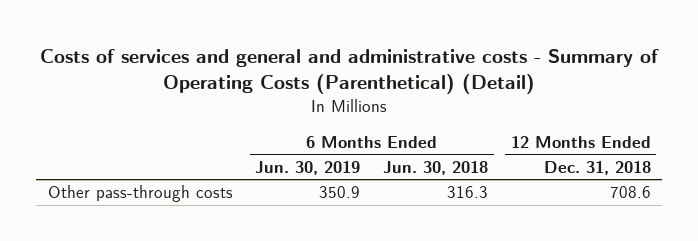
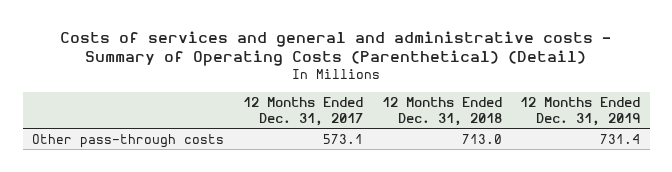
- | 6 Months Ended Jun. 30, 2019 | 6 Months Ended Jun. 30, 2018 | 12 Months Ended Dec. 31, 2018
+ | 12 Months Ended Dec. 31, 2017 | 12 Months Ended Dec. 31, 2018 | 12 Months Ended Dec. 31, 2019
- Other pass-through costs | 350.9 | 316.3 | 708.6
+ Other pass-through costs | 573.1 | 713.0 | 731.4

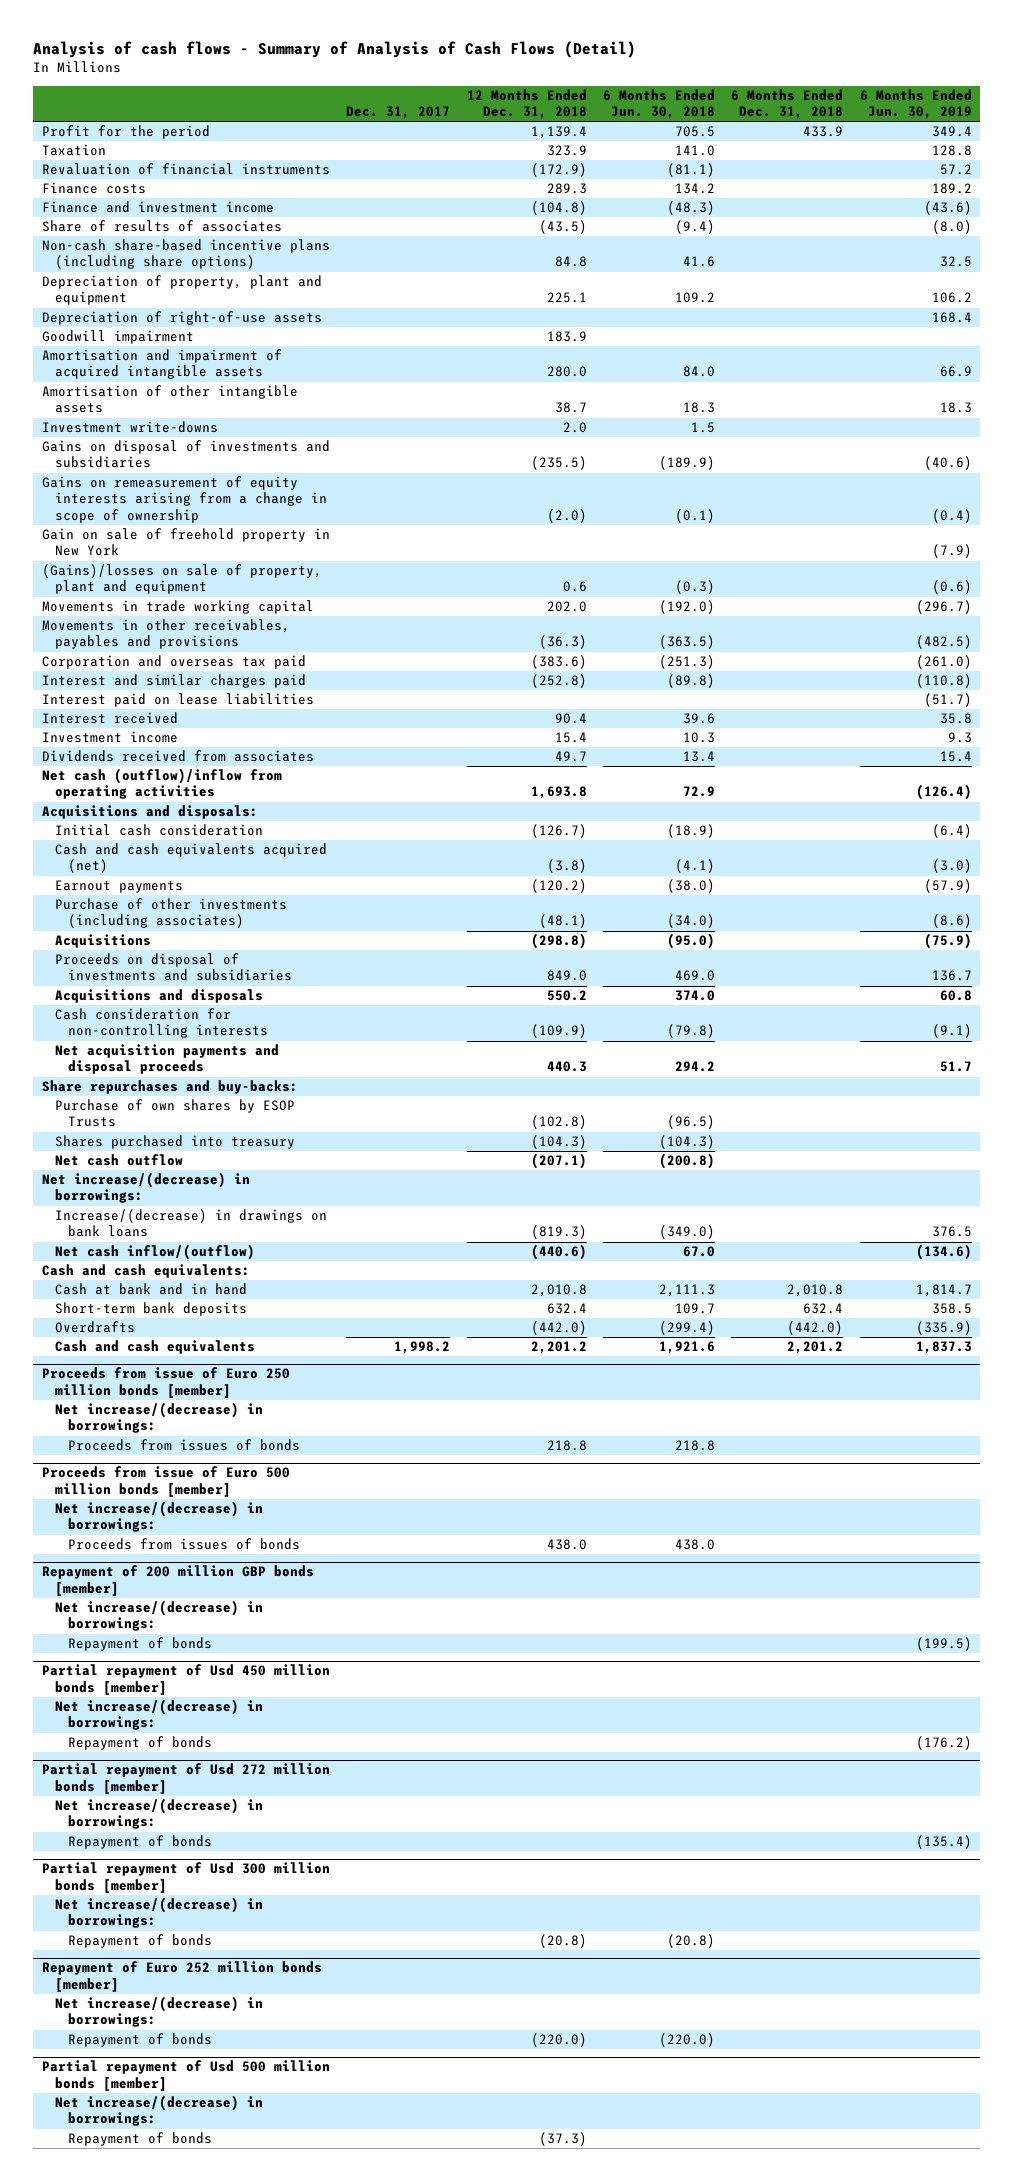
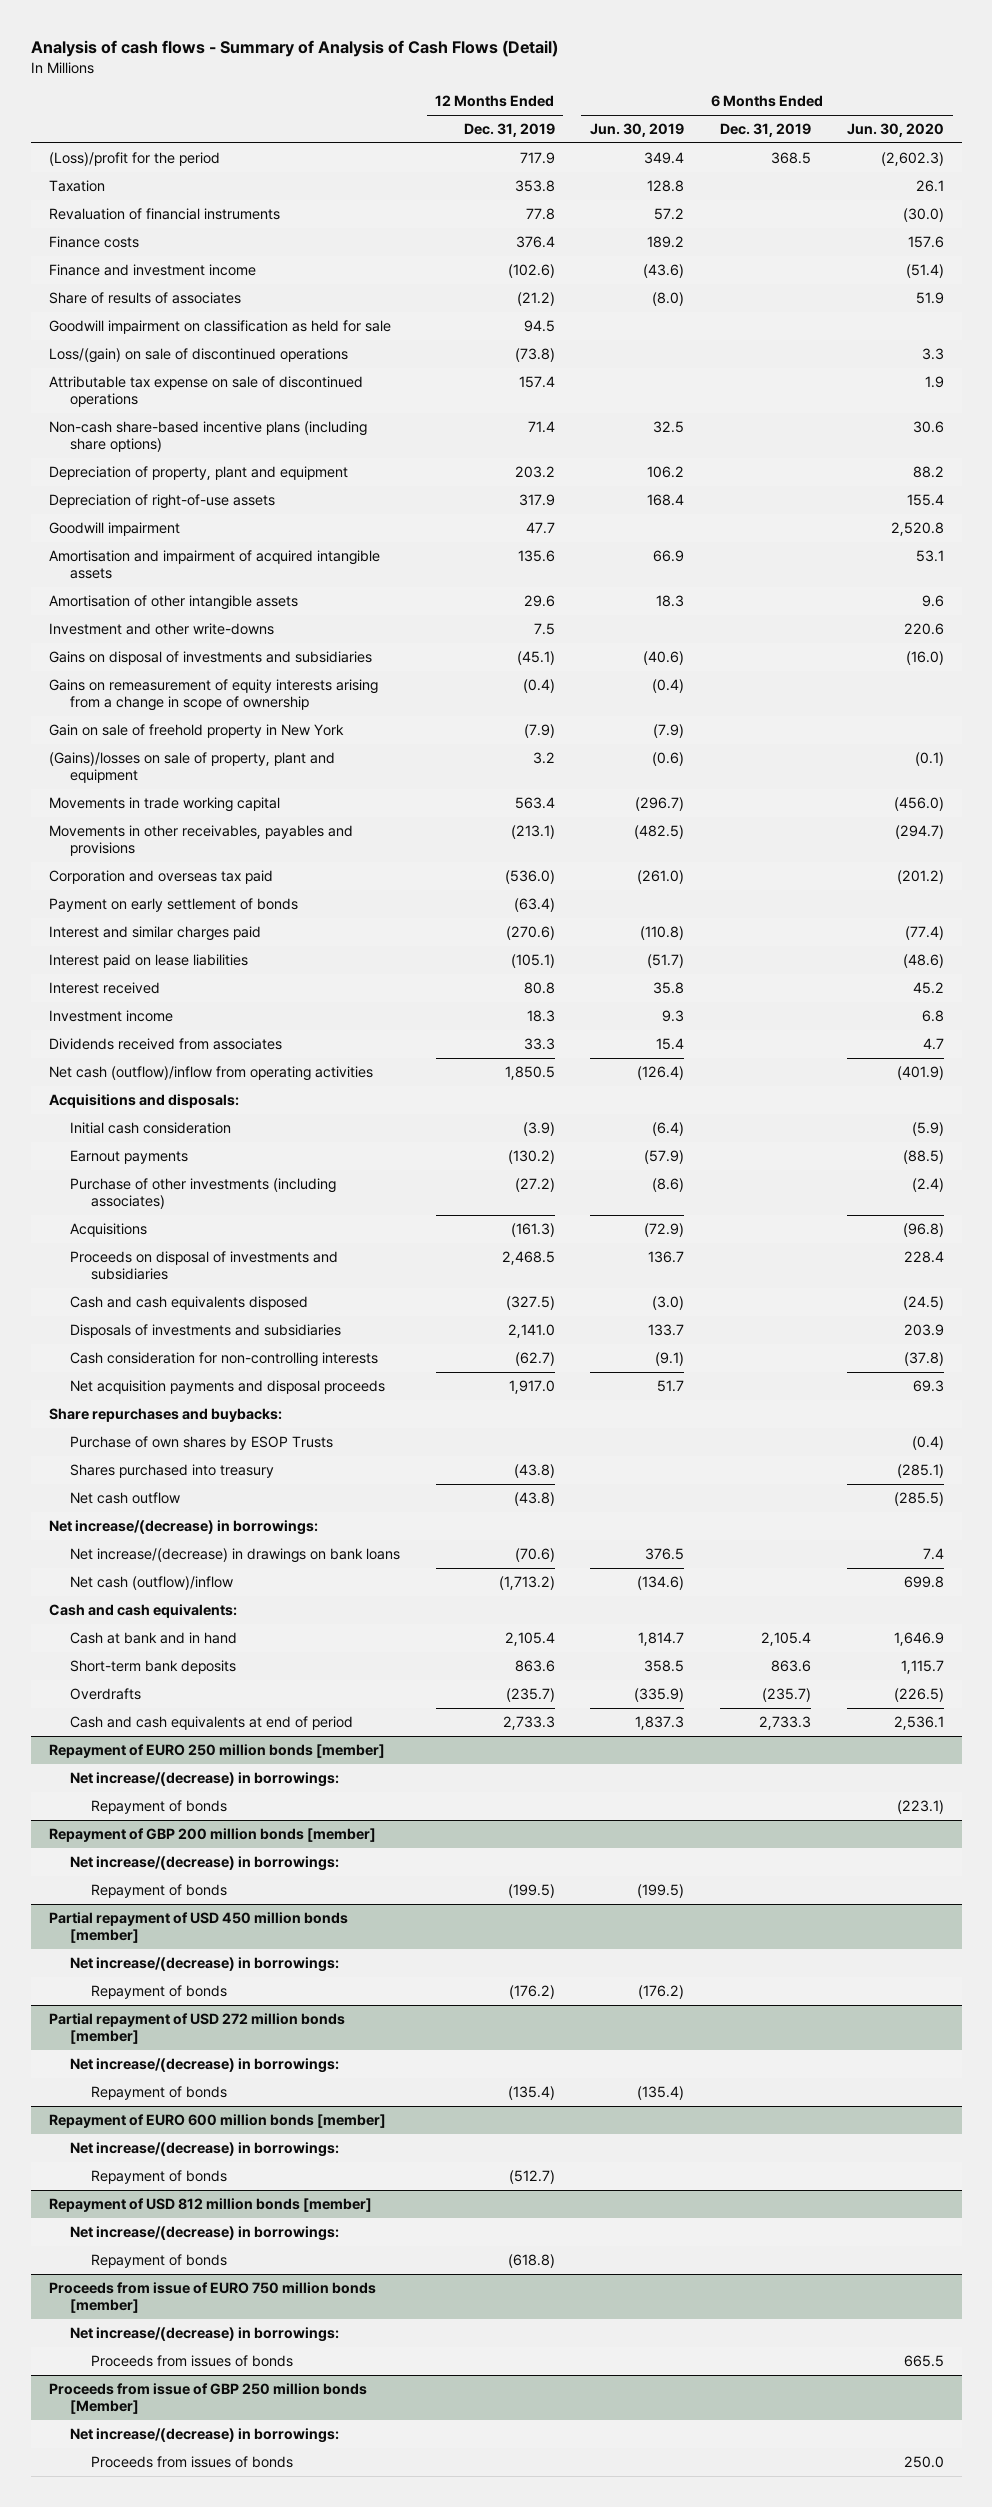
- | Dec. 31, 2017 | 12 Months Ended Dec. 31, 2018 | 6 Months Ended Jun. 30, 2018 | 6 Months Ended Dec. 31, 2018 | 6 Months Ended Jun. 30, 2019
+ | 12 Months Ended Dec. 31, 2019 | 6 Months Ended Jun. 30, 2019 | 6 Months Ended Dec. 31, 2019 | 6 Months Ended Jun. 30, 2020
- Profit for the period | | 1,139.4 | 705.5 | 433.9 | 349.4
+ (Loss)/profit for the period | 717.9 | 349.4 | 368.5 | (2,602.3)
+ Goodwill impairment on classification as held for sale | 94.5 | | |
+ Loss/(gain) on sale of discontinued operations | (73.8) | | | 3.3
+ Attributable tax expense on sale of discontinued operations | 157.4 | | | 1.9
- Investment write-downs | | 2.0 | 1.5 | |
+ Investment and other write-downs | 7.5 | | | 220.6
+ Payment on early settlement of bonds | (63.4) | | |
- Cash and cash equivalents acquired (net) | | (3.8) | (4.1) | | (3.0)
- Acquisitions | | (298.8) | (95.0) | | (75.9)
+ Acquisitions | (161.3) | (72.9) | | (96.8)
- Acquisitions and disposals | | 550.2 | 374.0 | | 60.8
+ Cash and cash equivalents disposed | (327.5) | (3.0) | | (24.5)
+ Disposals of investments and subsidiaries | 2,141.0 | 133.7 | | 203.9
- Share repurchases and buy-backs:
+ Share repurchases and buybacks:
- Increase/(decrease) in drawings on bank loans | | (819.3) | (349.0) | | 376.5
- Net cash inflow/(outflow) | | (440.6) | 67.0 | | (134.6)
+ Net increase/(decrease) in drawings on bank loans | (70.6) | 376.5 | | 7.4
+ Net cash (outflow)/inflow | (1,713.2) | (134.6) | | 699.8
- Cash and cash equivalents | 1,998.2 | 2,201.2 | 1,921.6 | 2,201.2 | 1,837.3
- Proceeds from issue of Euro 250 million bonds [member]
- Net increase/(decrease) in borrowings:
- Proceeds from issues of bonds | | 218.8 | 218.8 | |
- Proceeds from issue of Euro 500 million bonds [member]
+ Cash and cash equivalents at end of period | 2,733.3 | 1,837.3 | 2,733.3 | 2,536.1
+ Repayment of EURO 250 million bonds [member]
- Proceeds from issues of bonds | | 438.0 | 438.0 | |
- Repayment of 200 million GBP bonds [member]
+ Repayment of bonds | | | | (223.1)
+ Repayment of GBP 200 million bonds [member]
- Partial repayment of Usd 450 million bonds [member]
+ Partial repayment of USD 450 million bonds [member]
- Partial repayment of Usd 272 million bonds [member]
+ Partial repayment of USD 272 million bonds [member]
- Partial repayment of Usd 300 million bonds [member]
+ Repayment of EURO 600 million bonds [member]
- Repayment of Euro 252 million bonds [member]
+ Repayment of USD 812 million bonds [member]
- Partial repayment of Usd 500 million bonds [member]
+ Proceeds from issue of EURO 750 million bonds [member]
- Repayment of bonds | | (37.3) | | |
+ Proceeds from issues of bonds | | | | 665.5
+ Proceeds from issue of GBP 250 million bonds [Member]
+ Net increase/(decrease) in borrowings:
+ Proceeds from issues of bonds | | | | 250.0

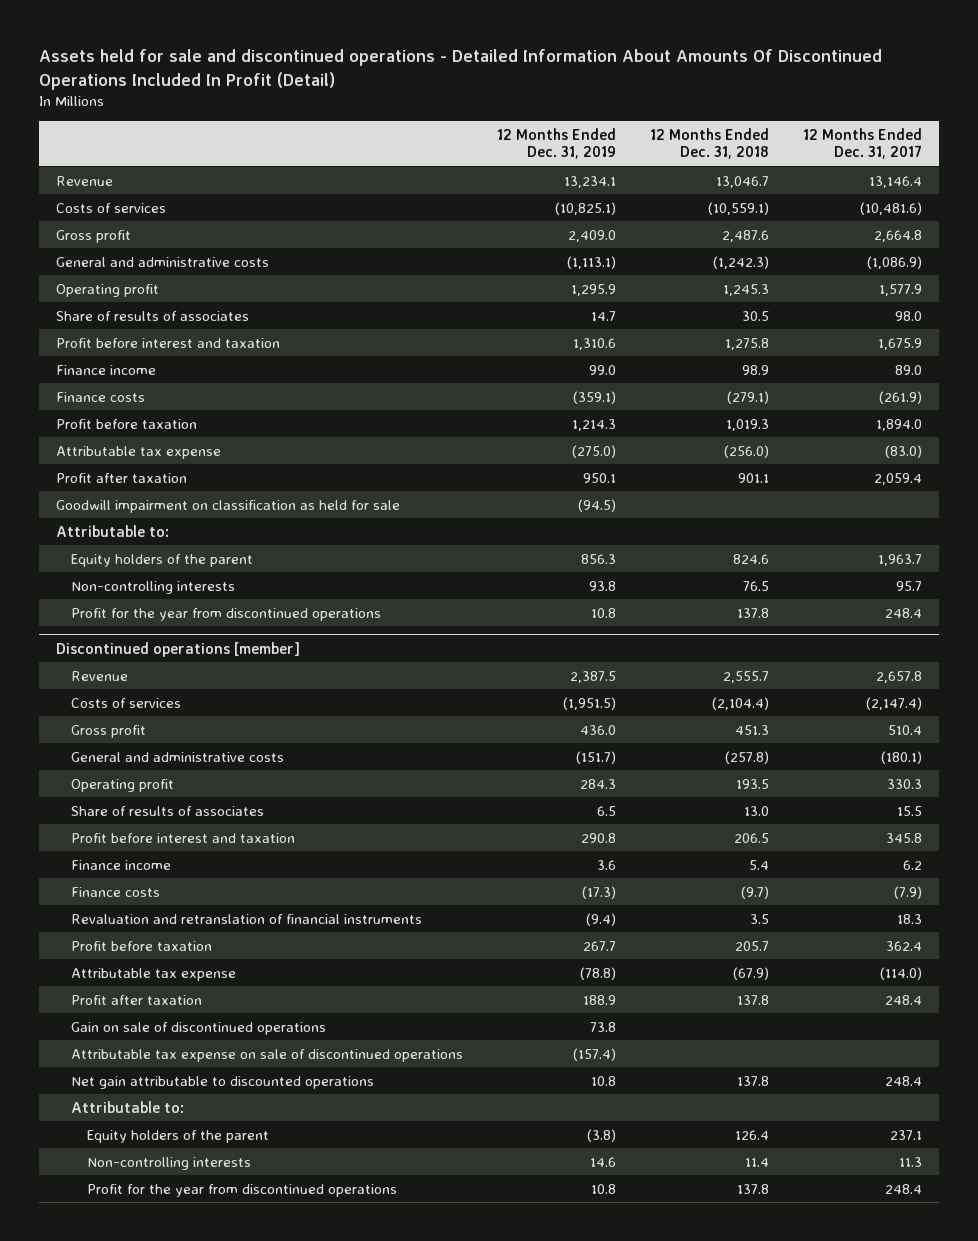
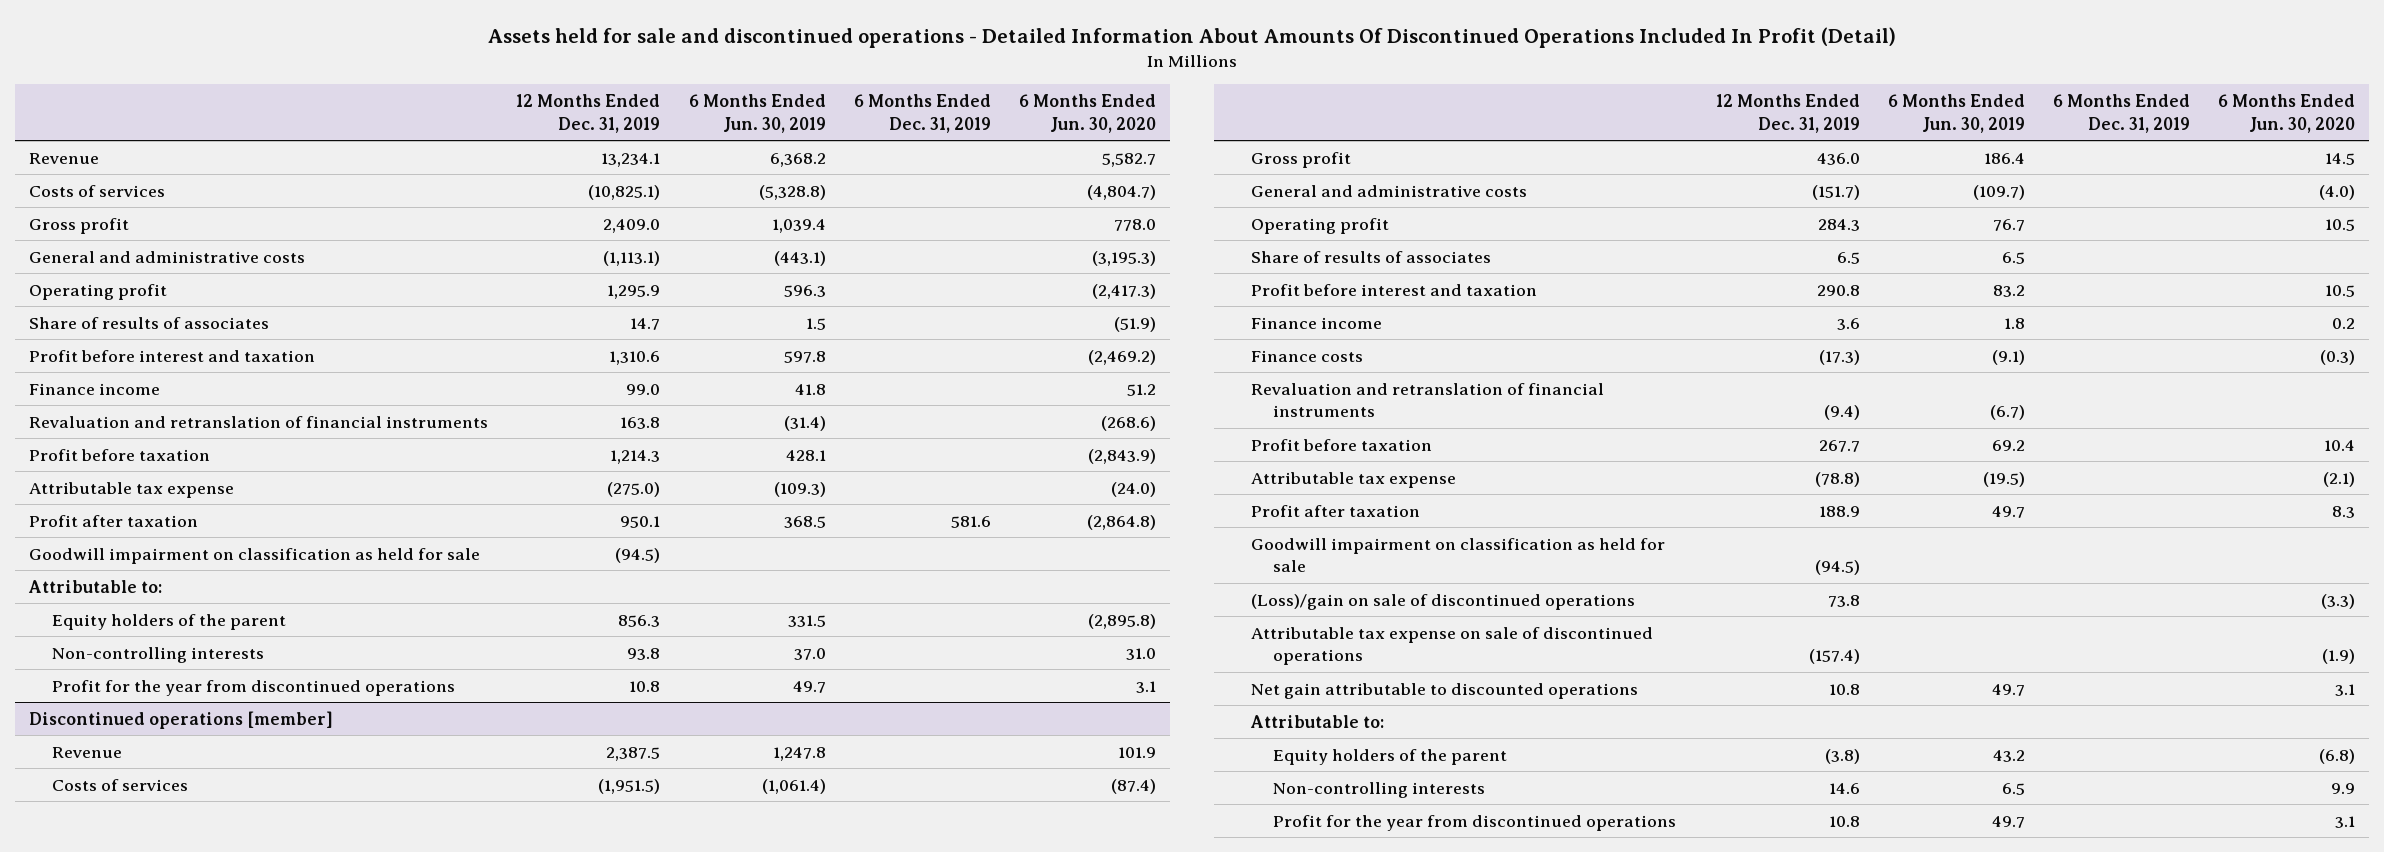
- | 12 Months Ended Dec. 31, 2019 | 12 Months Ended Dec. 31, 2018 | 12 Months Ended Dec. 31, 2017
+ | 12 Months Ended Dec. 31, 2019 | 6 Months Ended Jun. 30, 2019 | 6 Months Ended Dec. 31, 2019 | 6 Months Ended Jun. 30, 2020
- Finance costs | (359.1) | (279.1) | (261.9)
+ Revaluation and retranslation of financial instruments | 163.8 | (31.4) | | (268.6)
@ Discontinued operations [member]
- Gain on sale of discontinued operations | 73.8 | |
+ Goodwill impairment on classification as held for sale | (94.5) | | |
+ (Loss)/gain on sale of discontinued operations | 73.8 | | | (3.3)

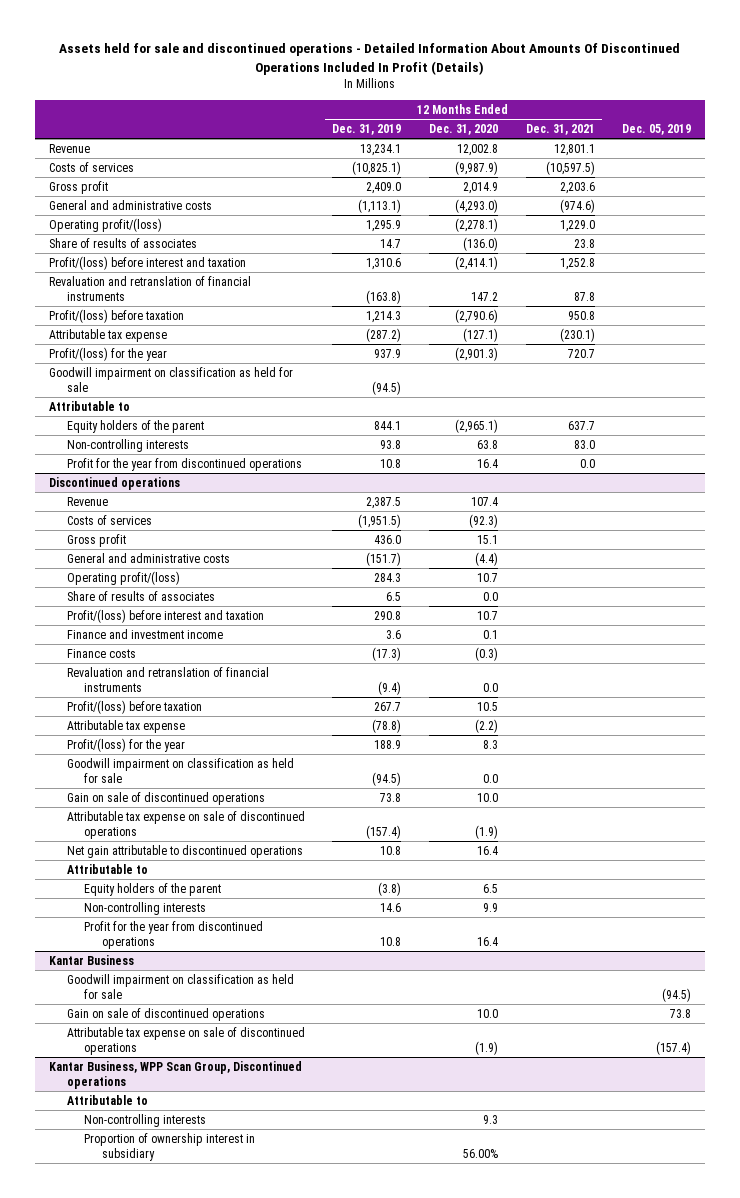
- Assets held for sale and discontinued operations - Detailed Information About Amounts Of Discontinued Operations Included In Profit (Detail)
+ Assets held for sale and discontinued operations - Detailed Information About Amounts Of Discontinued Operations Included In Profit (Details)
- | 12 Months Ended Dec. 31, 2019 | 6 Months Ended Jun. 30, 2019 | 6 Months Ended Dec. 31, 2019 | 6 Months Ended Jun. 30, 2020
+ | 12 Months Ended Dec. 31, 2019 | 12 Months Ended Dec. 31, 2020 | 12 Months Ended Dec. 31, 2021 | Dec. 05, 2019
- Operating profit | 1,295.9 | 596.3 | | (2,417.3)
+ Operating profit/(loss) | 1,295.9 | (2,278.1) | 1,229.0 |
- Profit before interest and taxation | 1,310.6 | 597.8 | | (2,469.2)
- Finance income | 99.0 | 41.8 | | 51.2
- Revaluation and retranslation of financial instruments | 163.8 | (31.4) | | (268.6)
- Profit before taxation | 1,214.3 | 428.1 | | (2,843.9)
- Attributable tax expense | (275.0) | (109.3) | | (24.0)
- Profit after taxation | 950.1 | 368.5 | 581.6 | (2,864.8)
+ Profit/(loss) before interest and taxation | 1,310.6 | (2,414.1) | 1,252.8 |
+ Revaluation and retranslation of financial instruments | (163.8) | 147.2 | 87.8 |
+ Profit/(loss) before taxation | 1,214.3 | (2,790.6) | 950.8 |
+ Attributable tax expense | (287.2) | (127.1) | (230.1) |
+ Profit/(loss) for the year | 937.9 | (2,901.3) | 720.7 |
- Attributable to:
- Equity holders of the parent | 856.3 | 331.5 | | (2,895.8)
+ Attributable to
+ Equity holders of the parent | 844.1 | (2,965.1) | 637.7 |
- Discontinued operations [member]
+ Discontinued operations
- Operating profit | 284.3 | 76.7 | | 10.5
+ Operating profit/(loss) | 284.3 | 10.7 | |
- Profit before interest and taxation | 290.8 | 83.2 | | 10.5
- Finance income | 3.6 | 1.8 | | 0.2
+ Profit/(loss) before interest and taxation | 290.8 | 10.7 | |
+ Finance and investment income | 3.6 | 0.1 | |
- Profit before taxation | 267.7 | 69.2 | | 10.4
+ Profit/(loss) before taxation | 267.7 | 10.5 | |
- Profit after taxation | 188.9 | 49.7 | | 8.3
+ Profit/(loss) for the year | 188.9 | 8.3 | |
- (Loss)/gain on sale of discontinued operations | 73.8 | | | (3.3)
+ Gain on sale of discontinued operations | 73.8 | 10.0 | |
- Net gain attributable to discounted operations | 10.8 | 49.7 | | 3.1
- Attributable to:
+ Net gain attributable to discontinued operations | 10.8 | 16.4 | |
+ Attributable to
+ Kantar Business
+ Goodwill impairment on classification as held for sale | | | | (94.5)
+ Gain on sale of discontinued operations | | 10.0 | | 73.8
+ Attributable tax expense on sale of discontinued operations | | (1.9) | | (157.4)
+ Kantar Business, WPP Scan Group, Discontinued operations
+ Attributable to
+ Non-controlling interests | | 9.3 | |
+ Proportion of ownership interest in subsidiary | | 56.00% | |

